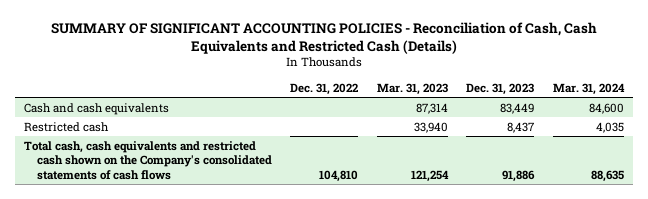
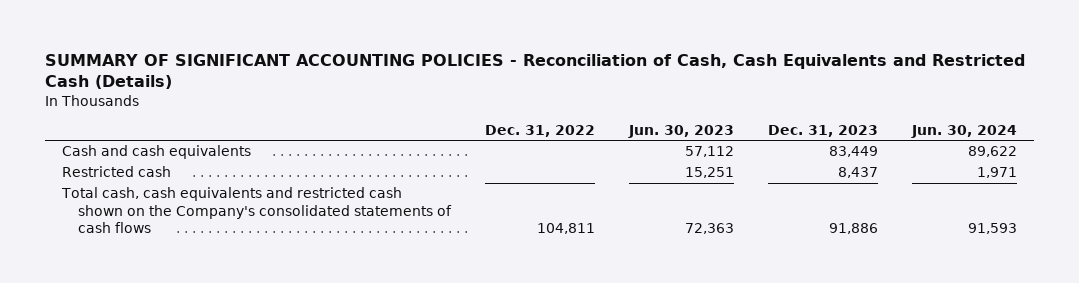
- | Dec. 31, 2022 | Mar. 31, 2023 | Dec. 31, 2023 | Mar. 31, 2024
+ | Dec. 31, 2022 | Jun. 30, 2023 | Dec. 31, 2023 | Jun. 30, 2024
- Total cash, cash equivalents and restricted cash shown on the Company's consolidated statements of cash flows | 104,810 | 121,254 | 91,886 | 88,635
+ Total cash, cash equivalents and restricted cash shown on the Company's consolidated statements of cash flows | 104,811 | 72,363 | 91,886 | 91,593

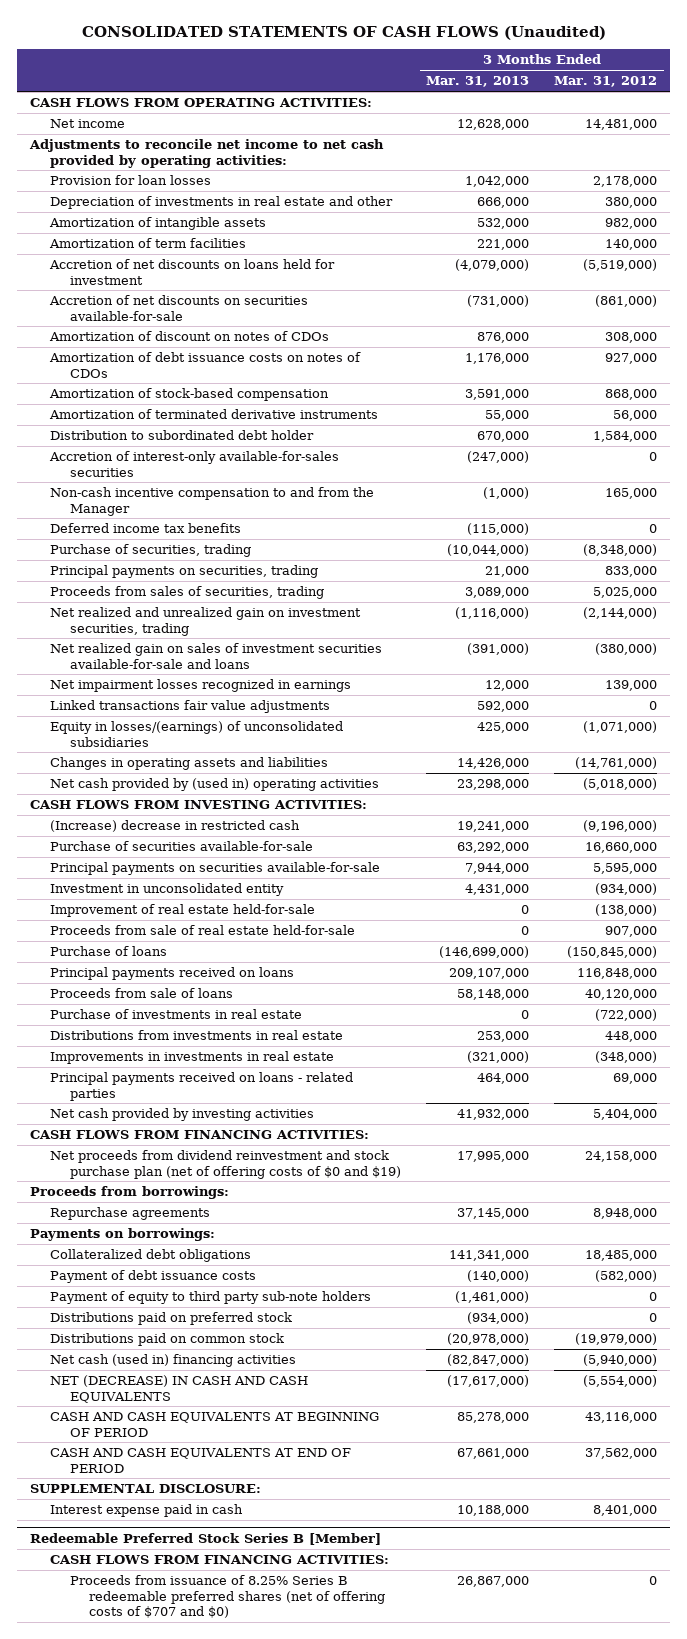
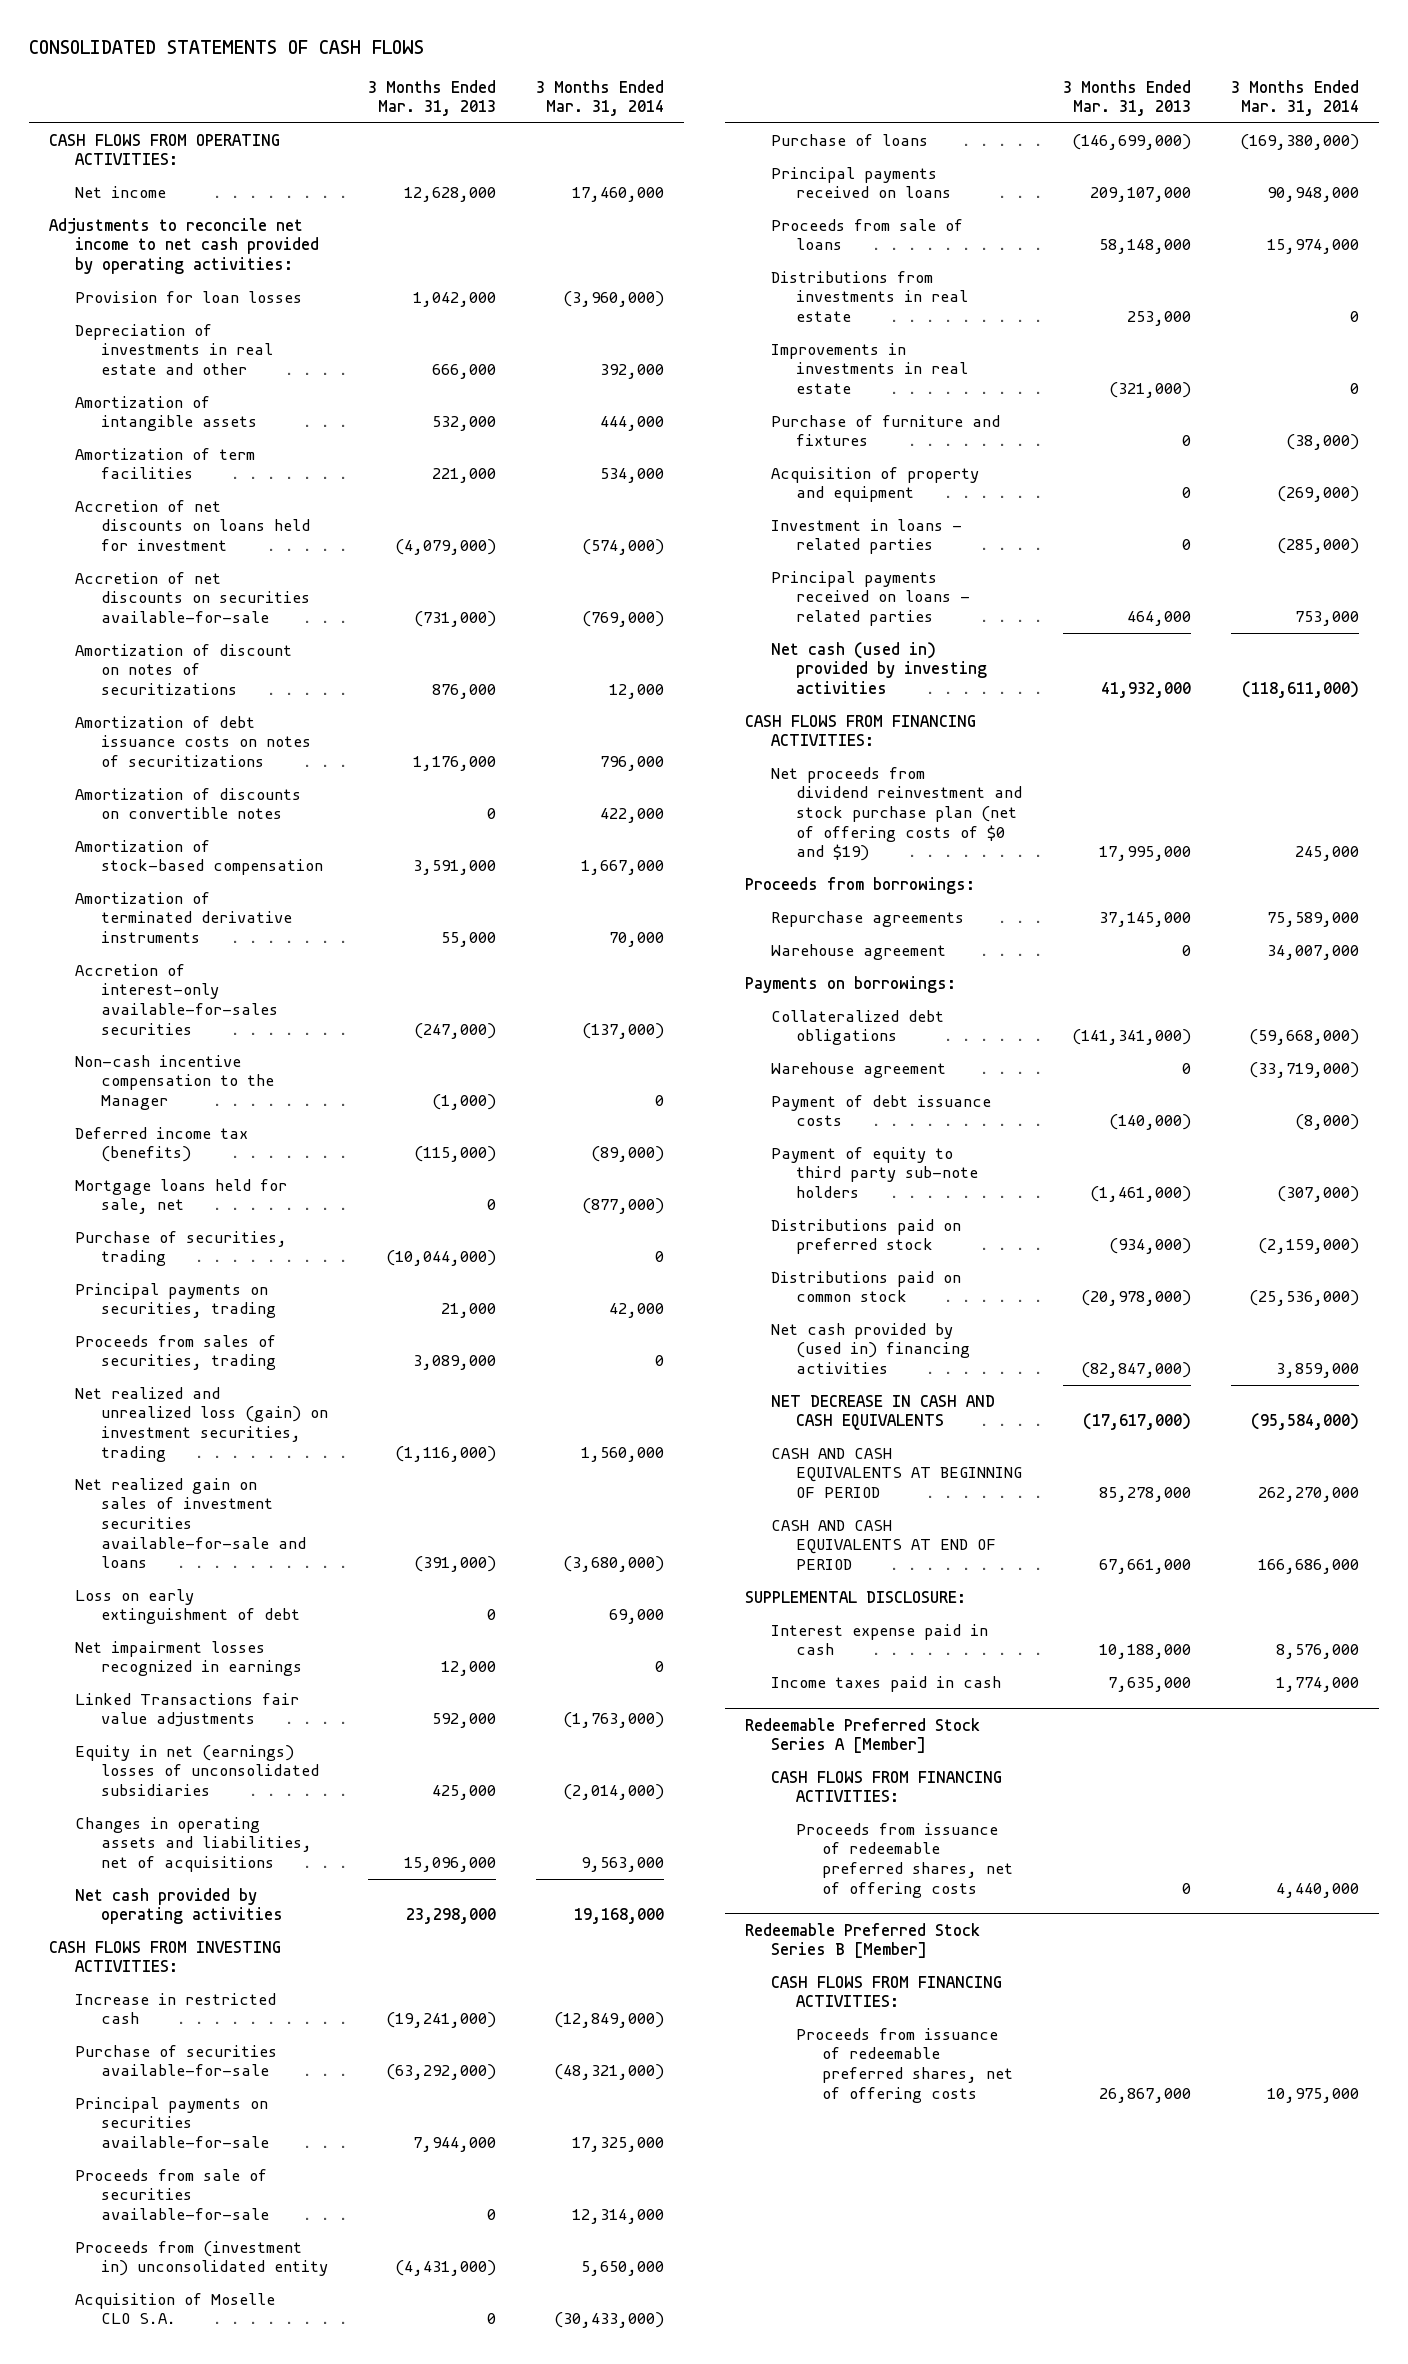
- CONSOLIDATED STATEMENTS OF CASH FLOWS (Unaudited)
+ CONSOLIDATED STATEMENTS OF CASH FLOWS
- | 3 Months Ended Mar. 31, 2013 | 3 Months Ended Mar. 31, 2012
+ | 3 Months Ended Mar. 31, 2013 | 3 Months Ended Mar. 31, 2014
- Amortization of discount on notes of CDOs | 876,000 | 308,000
- Amortization of debt issuance costs on notes of CDOs | 1,176,000 | 927,000
+ Amortization of discount on notes of securitizations | 876,000 | 12,000
+ Amortization of debt issuance costs on notes of securitizations | 1,176,000 | 796,000
+ Amortization of discounts on convertible notes | 0 | 422,000
- Distribution to subordinated debt holder | 670,000 | 1,584,000
- Non-cash incentive compensation to and from the Manager | (1,000) | 165,000
- Deferred income tax benefits | (115,000) | 0
+ Non-cash incentive compensation to the Manager | (1,000) | 0
+ Deferred income tax (benefits) | (115,000) | (89,000)
+ Mortgage loans held for sale, net | 0 | (877,000)
- Net realized and unrealized gain on investment securities, trading | (1,116,000) | (2,144,000)
+ Net realized and unrealized loss (gain) on investment securities, trading | (1,116,000) | 1,560,000
+ Loss on early extinguishment of debt | 0 | 69,000
- Linked transactions fair value adjustments | 592,000 | 0
- Equity in losses/(earnings) of unconsolidated subsidiaries | 425,000 | (1,071,000)
- Changes in operating assets and liabilities | 14,426,000 | (14,761,000)
- Net cash provided by (used in) operating activities | 23,298,000 | (5,018,000)
+ Linked Transactions fair value adjustments | 592,000 | (1,763,000)
+ Equity in net (earnings) losses of unconsolidated subsidiaries | 425,000 | (2,014,000)
+ Changes in operating assets and liabilities, net of acquisitions | 15,096,000 | 9,563,000
+ Net cash provided by operating activities | 23,298,000 | 19,168,000
- (Increase) decrease in restricted cash | 19,241,000 | (9,196,000)
- Purchase of securities available-for-sale | 63,292,000 | 16,660,000
+ Increase in restricted cash | (19,241,000) | (12,849,000)
+ Purchase of securities available-for-sale | (63,292,000) | (48,321,000)
- Investment in unconsolidated entity | 4,431,000 | (934,000)
- Improvement of real estate held-for-sale | 0 | (138,000)
- Proceeds from sale of real estate held-for-sale | 0 | 907,000
+ Proceeds from sale of securities available-for-sale | 0 | 12,314,000
+ Proceeds from (investment in) unconsolidated entity | (4,431,000) | 5,650,000
+ Acquisition of Moselle CLO S.A. | 0 | (30,433,000)
- Purchase of investments in real estate | 0 | (722,000)
+ Purchase of furniture and fixtures | 0 | (38,000)
+ Acquisition of property and equipment | 0 | (269,000)
+ Investment in loans - related parties | 0 | (285,000)
- Net cash provided by investing activities | 41,932,000 | 5,404,000
+ Net cash (used in) provided by investing activities | 41,932,000 | (118,611,000)
+ Warehouse agreement | 0 | 34,007,000
- Collateralized debt obligations | 141,341,000 | 18,485,000
+ Collateralized debt obligations | (141,341,000) | (59,668,000)
+ Warehouse agreement | 0 | (33,719,000)
- Net cash (used in) financing activities | (82,847,000) | (5,940,000)
- NET (DECREASE) IN CASH AND CASH EQUIVALENTS | (17,617,000) | (5,554,000)
+ Net cash provided by (used in) financing activities | (82,847,000) | 3,859,000
+ NET DECREASE IN CASH AND CASH EQUIVALENTS | (17,617,000) | (95,584,000)
+ Income taxes paid in cash | 7,635,000 | 1,774,000
+ Redeemable Preferred Stock Series A [Member]
+ CASH FLOWS FROM FINANCING ACTIVITIES:
+ Proceeds from issuance of redeemable preferred shares, net of offering costs | 0 | 4,440,000
@ Redeemable Preferred Stock Series B [Member]
- Proceeds from issuance of 8.25% Series B redeemable preferred shares (net of offering costs of $707 and $0) | 26,867,000 | 0
+ Proceeds from issuance of redeemable preferred shares, net of offering costs | 26,867,000 | 10,975,000

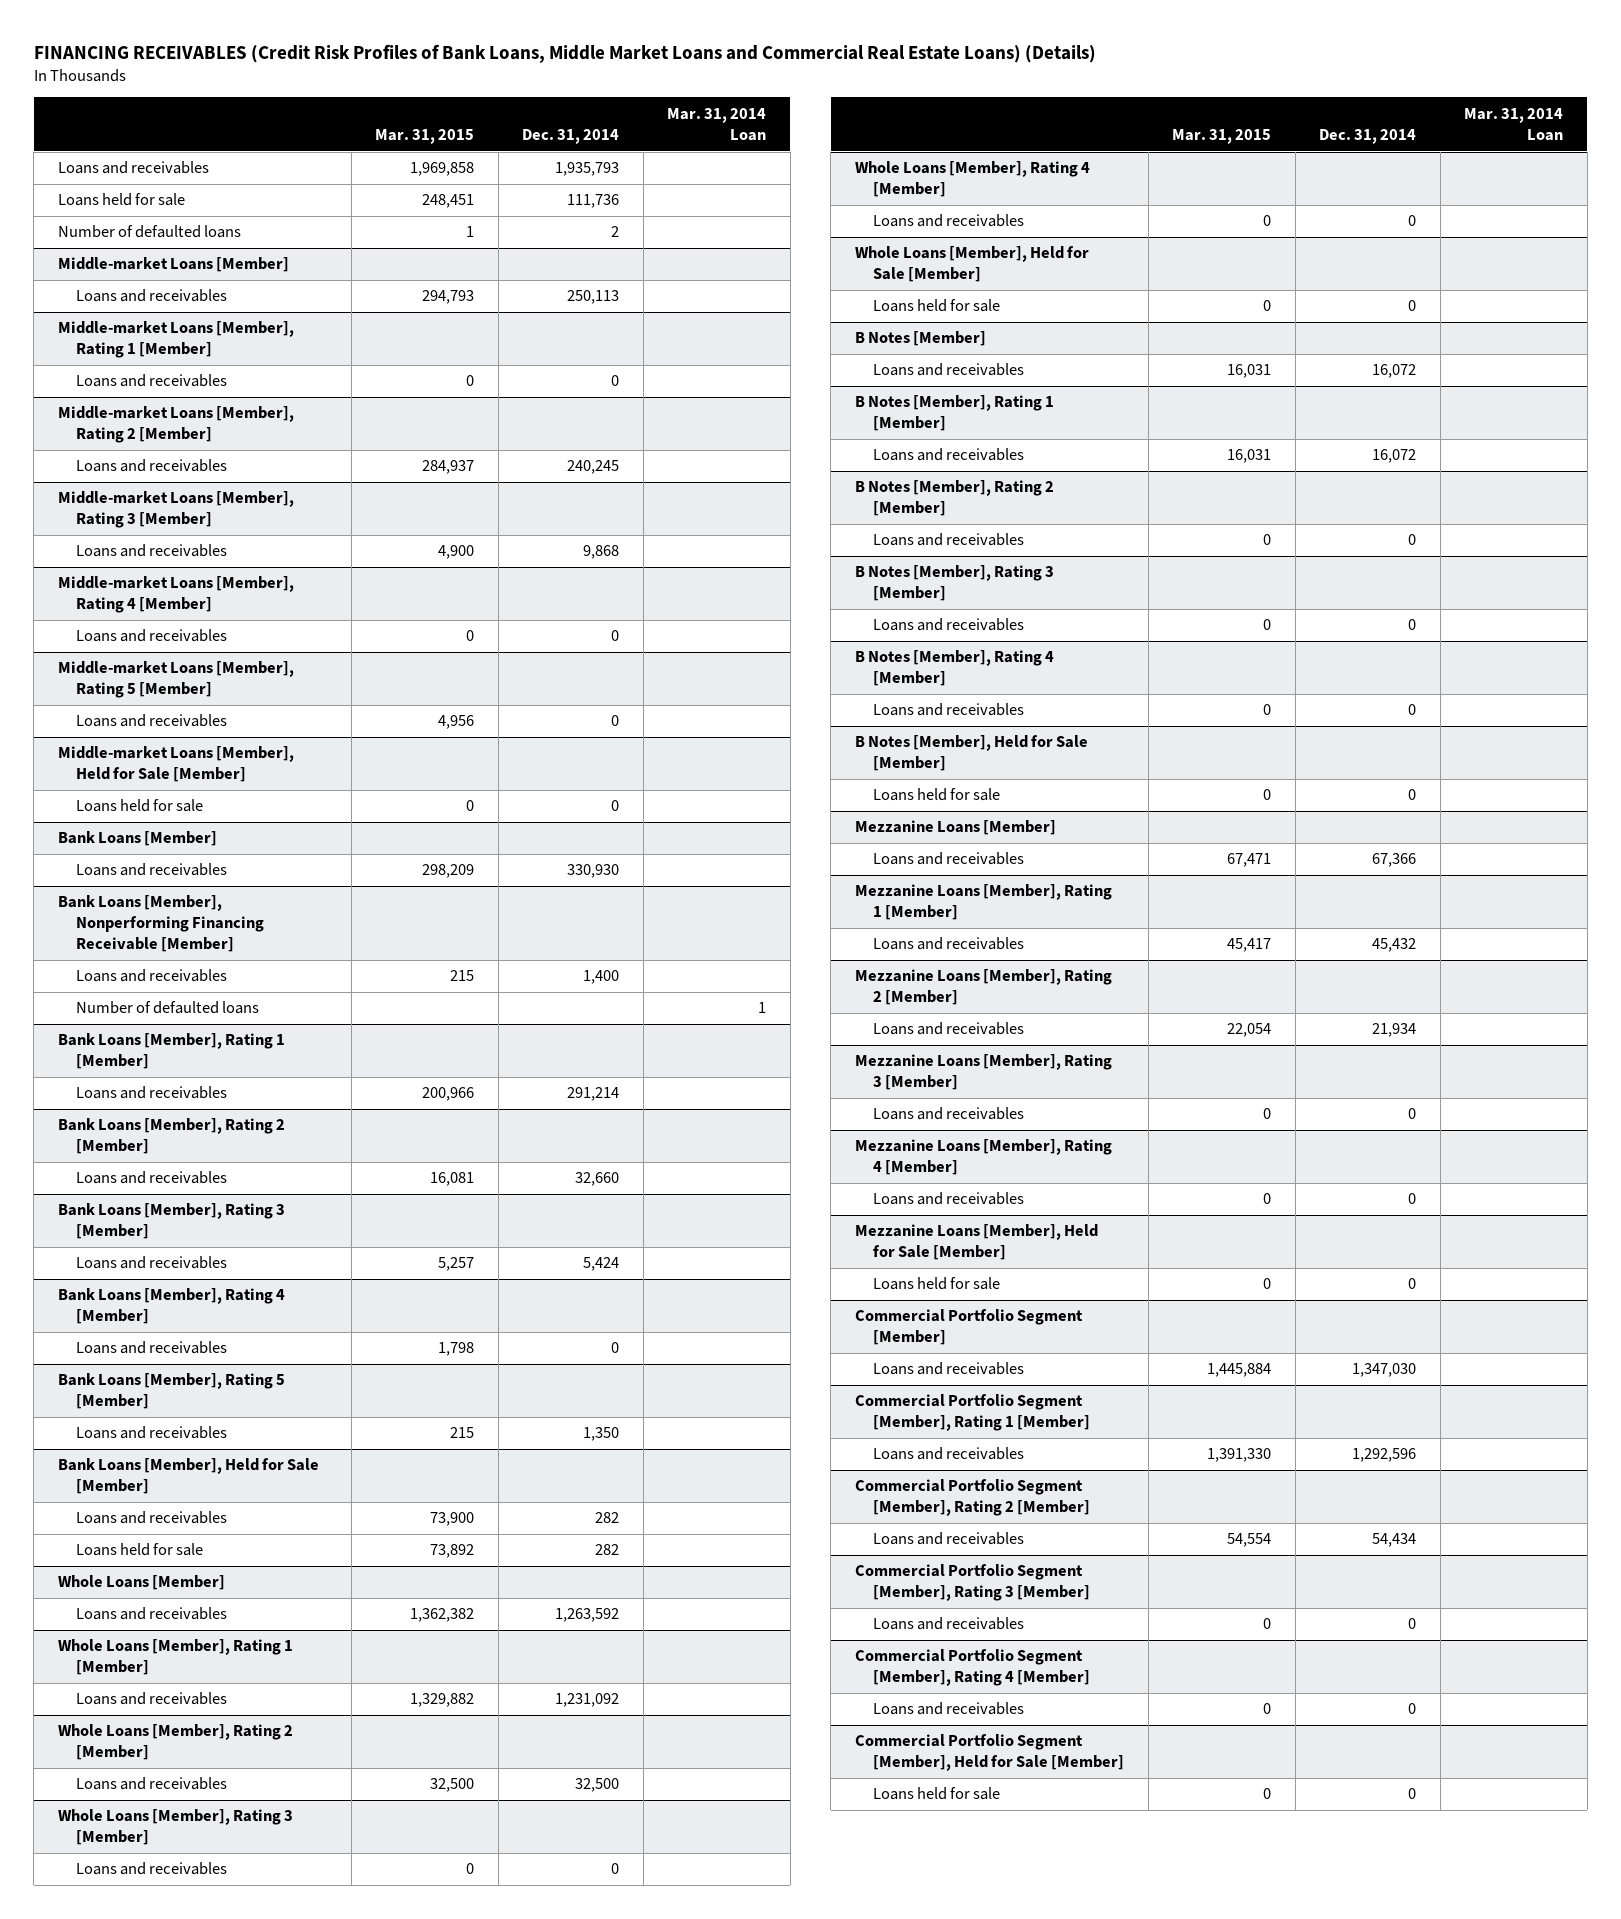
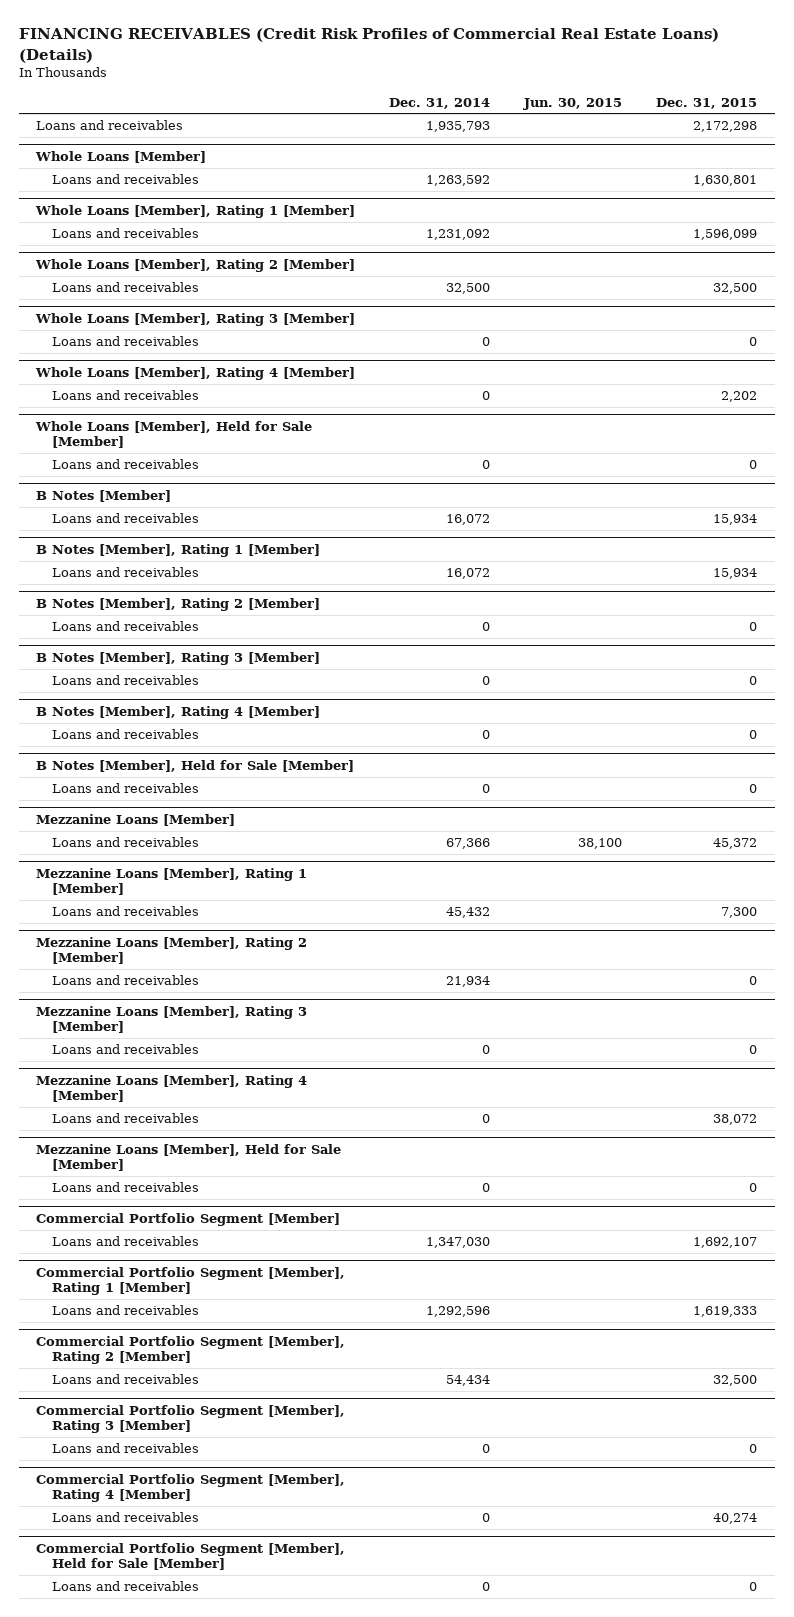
- FINANCING RECEIVABLES (Credit Risk Profiles of Bank Loans, Middle Market Loans and Commercial Real Estate Loans) (Details)
+ FINANCING RECEIVABLES (Credit Risk Profiles of Commercial Real Estate Loans) (Details)
- | Mar. 31, 2015 | Dec. 31, 2014 | Mar. 31, 2014 Loan
+ | Dec. 31, 2014 | Jun. 30, 2015 | Dec. 31, 2015
- Loans held for sale | 248,451 | 111,736 |
- Number of defaulted loans | 1 | 2 |
- Middle-market Loans [Member]
- Loans and receivables | 294,793 | 250,113 |
- Middle-market Loans [Member], Rating 1 [Member]
- Loans and receivables | 0 | 0 |
- Middle-market Loans [Member], Rating 2 [Member]
- Loans and receivables | 284,937 | 240,245 |
- Middle-market Loans [Member], Rating 3 [Member]
- Loans and receivables | 4,900 | 9,868 |
- Middle-market Loans [Member], Rating 4 [Member]
- Loans and receivables | 0 | 0 |
- Middle-market Loans [Member], Rating 5 [Member]
- Loans and receivables | 4,956 | 0 |
- Middle-market Loans [Member], Held for Sale [Member]
- Loans held for sale | 0 | 0 |
- Bank Loans [Member]
- Loans and receivables | 298,209 | 330,930 |
- Bank Loans [Member], Nonperforming Financing Receivable [Member]
- Loans and receivables | 215 | 1,400 |
- Number of defaulted loans | | | 1
- Bank Loans [Member], Rating 1 [Member]
- Loans and receivables | 200,966 | 291,214 |
- Bank Loans [Member], Rating 2 [Member]
- Loans and receivables | 16,081 | 32,660 |
- Bank Loans [Member], Rating 3 [Member]
- Loans and receivables | 5,257 | 5,424 |
- Bank Loans [Member], Rating 4 [Member]
- Loans and receivables | 1,798 | 0 |
- Bank Loans [Member], Rating 5 [Member]
- Loans and receivables | 215 | 1,350 |
- Bank Loans [Member], Held for Sale [Member]
- Loans and receivables | 73,900 | 282 |
- Loans held for sale | 73,892 | 282 |
@ Whole Loans [Member], Held for Sale [Member]
- Loans held for sale | 0 | 0 |
+ Loans and receivables | 0 | | 0
@ B Notes [Member], Held for Sale [Member]
- Loans held for sale | 0 | 0 |
+ Loans and receivables | 0 | | 0
@ Mezzanine Loans [Member], Held for Sale [Member]
- Loans held for sale | 0 | 0 |
+ Loans and receivables | 0 | | 0
@ Commercial Portfolio Segment [Member], Held for Sale [Member]
- Loans held for sale | 0 | 0 |
+ Loans and receivables | 0 | | 0

